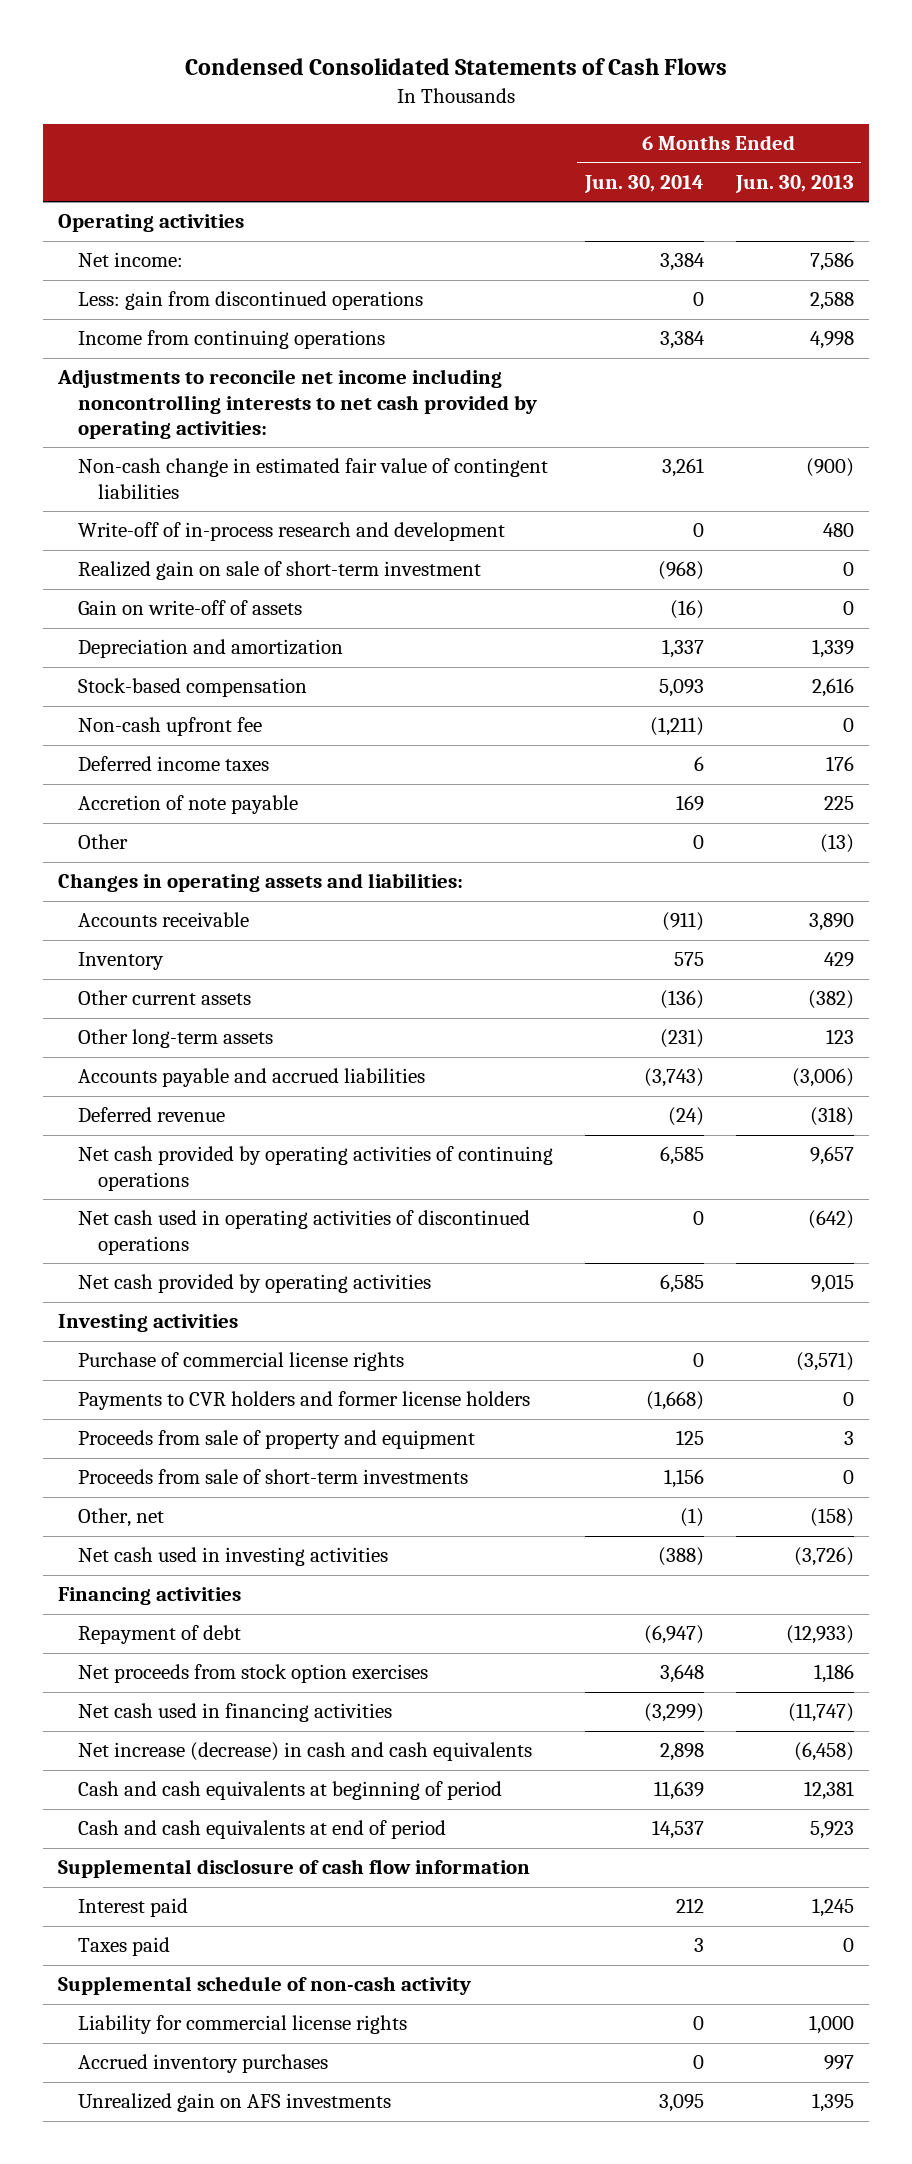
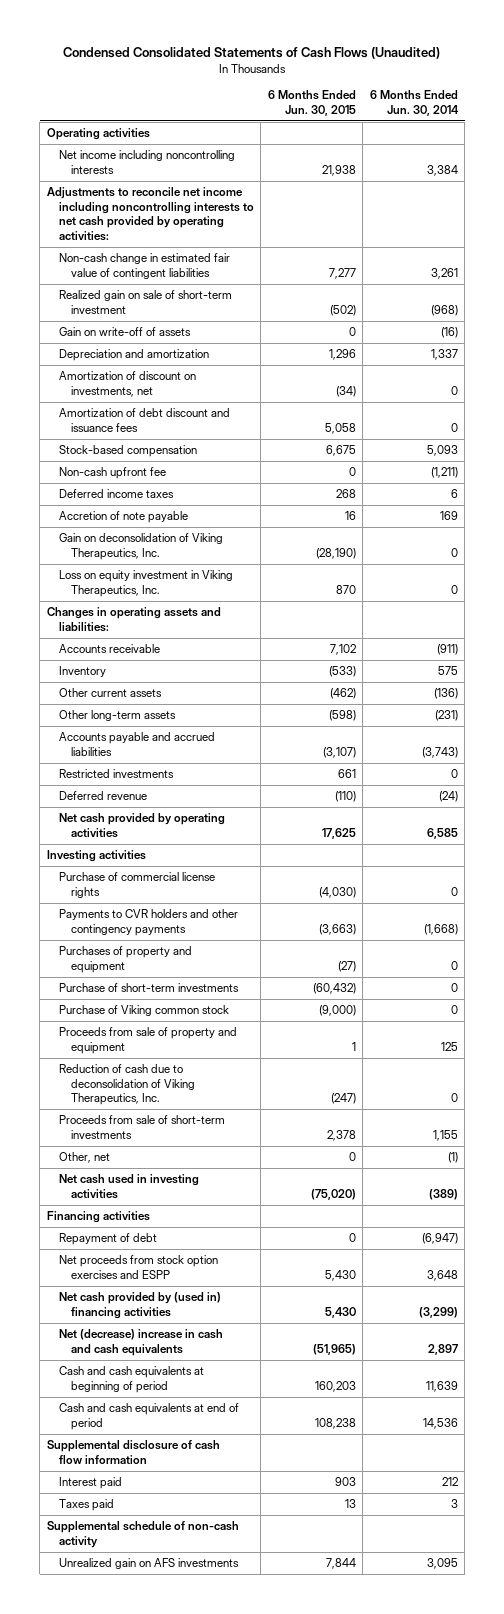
- Condensed Consolidated Statements of Cash Flows
+ Condensed Consolidated Statements of Cash Flows (Unaudited)
- | 6 Months Ended Jun. 30, 2014 | 6 Months Ended Jun. 30, 2013
+ | 6 Months Ended Jun. 30, 2015 | 6 Months Ended Jun. 30, 2014
- Net income: | 3,384 | 7,586
- Less: gain from discontinued operations | 0 | 2,588
- Income from continuing operations | 3,384 | 4,998
+ Net income including noncontrolling interests | 21,938 | 3,384
- Write-off of in-process research and development | 0 | 480
+ Amortization of discount on investments, net | (34) | 0
+ Amortization of debt discount and issuance fees | 5,058 | 0
- Other | 0 | (13)
+ Gain on deconsolidation of Viking Therapeutics, Inc. | (28,190) | 0
+ Loss on equity investment in Viking Therapeutics, Inc. | 870 | 0
+ Restricted investments | 661 | 0
- Net cash provided by operating activities of continuing operations | 6,585 | 9,657
- Net cash used in operating activities of discontinued operations | 0 | (642)
- Payments to CVR holders and former license holders | (1,668) | 0
+ Payments to CVR holders and other contingency payments | (3,663) | (1,668)
+ Purchases of property and equipment | (27) | 0
+ Purchase of short-term investments | (60,432) | 0
+ Purchase of Viking common stock | (9,000) | 0
- Proceeds from sale of short-term investments | 1,156 | 0
+ Reduction of cash due to deconsolidation of Viking Therapeutics, Inc. | (247) | 0
+ Proceeds from sale of short-term investments | 2,378 | 1,155
- Net cash used in investing activities | (388) | (3,726)
+ Net cash used in investing activities | (75,020) | (389)
- Net proceeds from stock option exercises | 3,648 | 1,186
- Net cash used in financing activities | (3,299) | (11,747)
- Net increase (decrease) in cash and cash equivalents | 2,898 | (6,458)
+ Net proceeds from stock option exercises and ESPP | 5,430 | 3,648
+ Net cash provided by (used in) financing activities | 5,430 | (3,299)
+ Net (decrease) increase in cash and cash equivalents | (51,965) | 2,897
- Cash and cash equivalents at end of period | 14,537 | 5,923
+ Cash and cash equivalents at end of period | 108,238 | 14,536
- Liability for commercial license rights | 0 | 1,000
- Accrued inventory purchases | 0 | 997

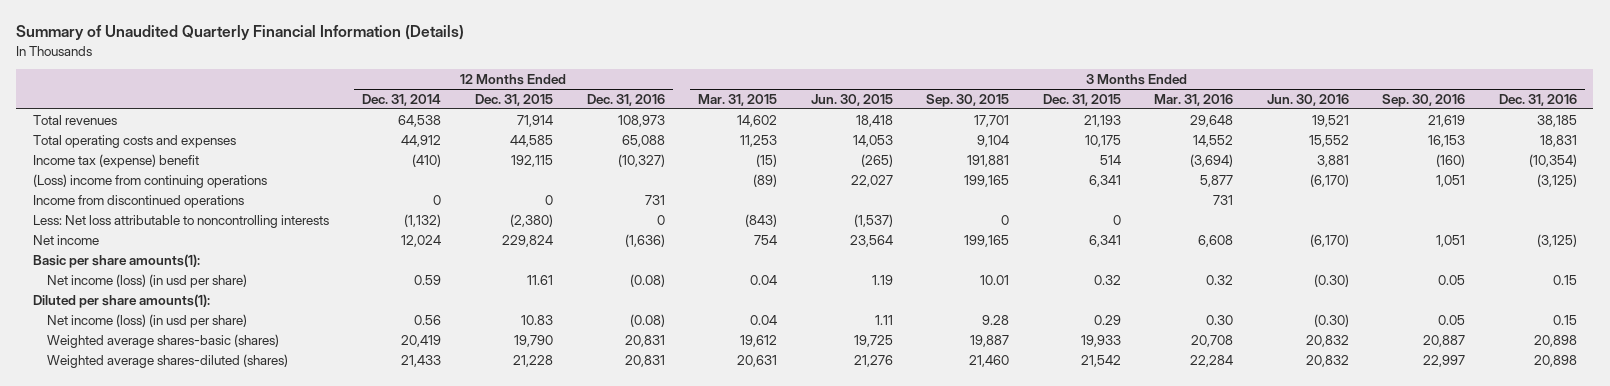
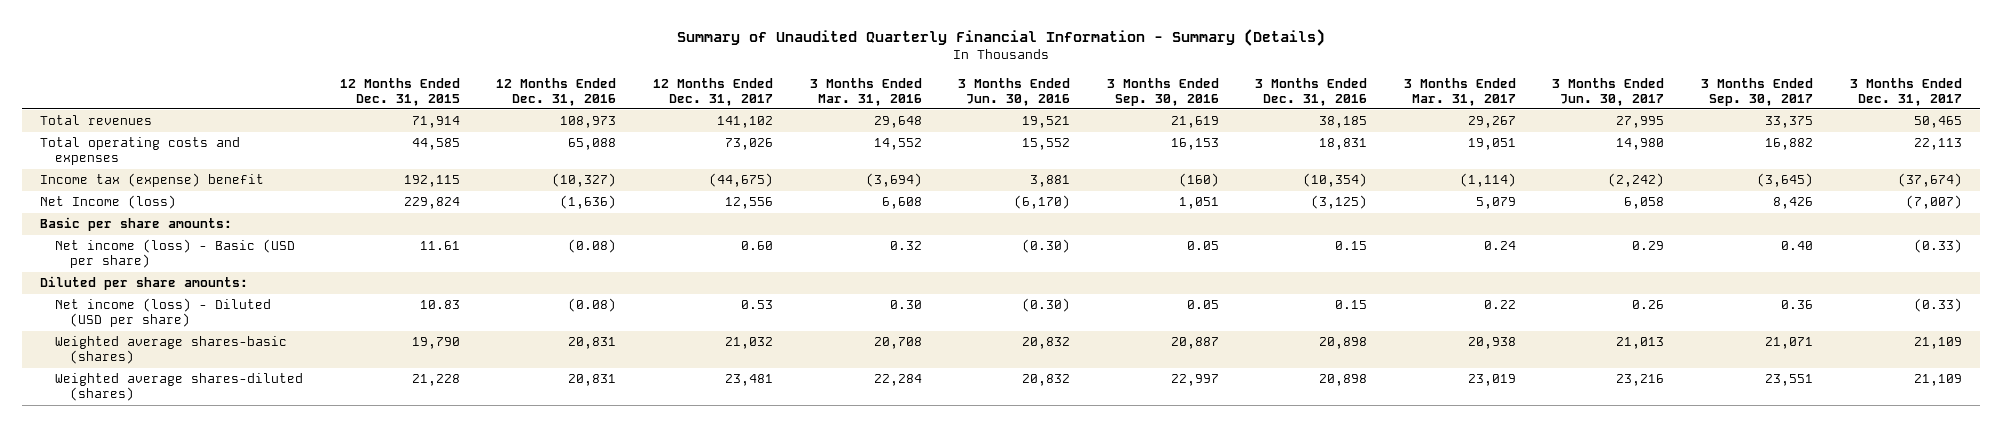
- Summary of Unaudited Quarterly Financial Information (Details)
+ Summary of Unaudited Quarterly Financial Information - Summary (Details)
- | 12 Months Ended Dec. 31, 2014 | 12 Months Ended Dec. 31, 2015 | 12 Months Ended Dec. 31, 2016 | 3 Months Ended Mar. 31, 2015 | 3 Months Ended Jun. 30, 2015 | 3 Months Ended Sep. 30, 2015 | 3 Months Ended Dec. 31, 2015 | 3 Months Ended Mar. 31, 2016 | 3 Months Ended Jun. 30, 2016 | 3 Months Ended Sep. 30, 2016 | 3 Months Ended Dec. 31, 2016
+ | 12 Months Ended Dec. 31, 2015 | 12 Months Ended Dec. 31, 2016 | 12 Months Ended Dec. 31, 2017 | 3 Months Ended Mar. 31, 2016 | 3 Months Ended Jun. 30, 2016 | 3 Months Ended Sep. 30, 2016 | 3 Months Ended Dec. 31, 2016 | 3 Months Ended Mar. 31, 2017 | 3 Months Ended Jun. 30, 2017 | 3 Months Ended Sep. 30, 2017 | 3 Months Ended Dec. 31, 2017
- (Loss) income from continuing operations | | | | (89) | 22,027 | 199,165 | 6,341 | 5,877 | (6,170) | 1,051 | (3,125)
- Income from discontinued operations | 0 | 0 | 731 | | | | | 731 | | |
- Less: Net loss attributable to noncontrolling interests | (1,132) | (2,380) | 0 | (843) | (1,537) | 0 | 0 | | | |
- Net income | 12,024 | 229,824 | (1,636) | 754 | 23,564 | 199,165 | 6,341 | 6,608 | (6,170) | 1,051 | (3,125)
- Basic per share amounts(1):
- Net income (loss) (in usd per share) | 0.59 | 11.61 | (0.08) | 0.04 | 1.19 | 10.01 | 0.32 | 0.32 | (0.30) | 0.05 | 0.15
- Diluted per share amounts(1):
- Net income (loss) (in usd per share) | 0.56 | 10.83 | (0.08) | 0.04 | 1.11 | 9.28 | 0.29 | 0.30 | (0.30) | 0.05 | 0.15
+ Net Income (loss) | 229,824 | (1,636) | 12,556 | 6,608 | (6,170) | 1,051 | (3,125) | 5,079 | 6,058 | 8,426 | (7,007)
+ Basic per share amounts:
+ Net income (loss) - Basic (USD per share) | 11.61 | (0.08) | 0.60 | 0.32 | (0.30) | 0.05 | 0.15 | 0.24 | 0.29 | 0.40 | (0.33)
+ Diluted per share amounts:
+ Net income (loss) - Diluted (USD per share) | 10.83 | (0.08) | 0.53 | 0.30 | (0.30) | 0.05 | 0.15 | 0.22 | 0.26 | 0.36 | (0.33)

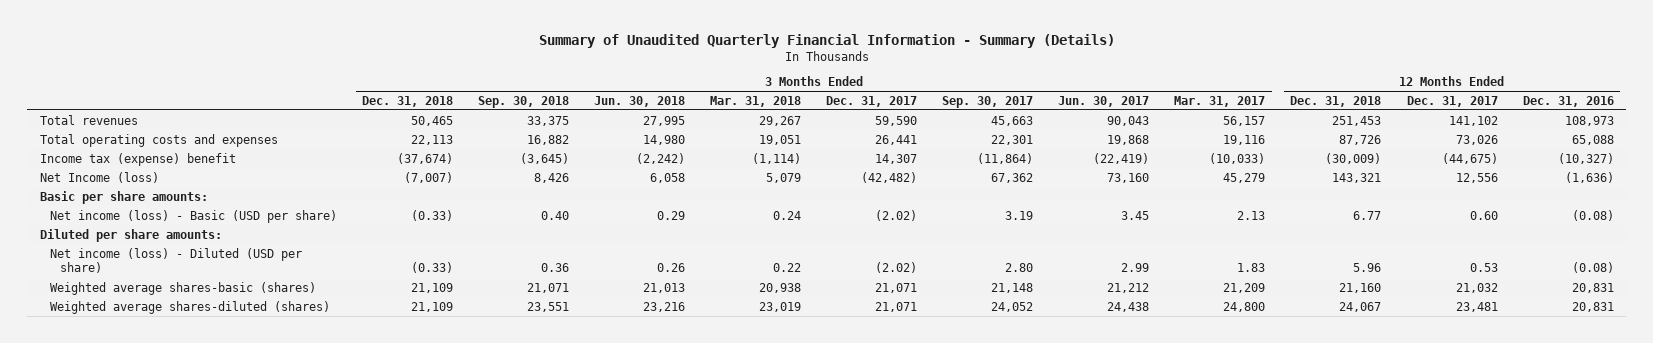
- | 12 Months Ended Dec. 31, 2015 | 12 Months Ended Dec. 31, 2016 | 12 Months Ended Dec. 31, 2017 | 3 Months Ended Mar. 31, 2016 | 3 Months Ended Jun. 30, 2016 | 3 Months Ended Sep. 30, 2016 | 3 Months Ended Dec. 31, 2016 | 3 Months Ended Mar. 31, 2017 | 3 Months Ended Jun. 30, 2017 | 3 Months Ended Sep. 30, 2017 | 3 Months Ended Dec. 31, 2017
+ | 3 Months Ended Dec. 31, 2018 | 3 Months Ended Sep. 30, 2018 | 3 Months Ended Jun. 30, 2018 | 3 Months Ended Mar. 31, 2018 | 3 Months Ended Dec. 31, 2017 | 3 Months Ended Sep. 30, 2017 | 3 Months Ended Jun. 30, 2017 | 3 Months Ended Mar. 31, 2017 | 12 Months Ended Dec. 31, 2018 | 12 Months Ended Dec. 31, 2017 | 12 Months Ended Dec. 31, 2016
- Total revenues | 71,914 | 108,973 | 141,102 | 29,648 | 19,521 | 21,619 | 38,185 | 29,267 | 27,995 | 33,375 | 50,465
- Total operating costs and expenses | 44,585 | 65,088 | 73,026 | 14,552 | 15,552 | 16,153 | 18,831 | 19,051 | 14,980 | 16,882 | 22,113
- Income tax (expense) benefit | 192,115 | (10,327) | (44,675) | (3,694) | 3,881 | (160) | (10,354) | (1,114) | (2,242) | (3,645) | (37,674)
- Net Income (loss) | 229,824 | (1,636) | 12,556 | 6,608 | (6,170) | 1,051 | (3,125) | 5,079 | 6,058 | 8,426 | (7,007)
+ Total revenues | 50,465 | 33,375 | 27,995 | 29,267 | 59,590 | 45,663 | 90,043 | 56,157 | 251,453 | 141,102 | 108,973
+ Total operating costs and expenses | 22,113 | 16,882 | 14,980 | 19,051 | 26,441 | 22,301 | 19,868 | 19,116 | 87,726 | 73,026 | 65,088
+ Income tax (expense) benefit | (37,674) | (3,645) | (2,242) | (1,114) | 14,307 | (11,864) | (22,419) | (10,033) | (30,009) | (44,675) | (10,327)
+ Net Income (loss) | (7,007) | 8,426 | 6,058 | 5,079 | (42,482) | 67,362 | 73,160 | 45,279 | 143,321 | 12,556 | (1,636)
- Net income (loss) - Basic (USD per share) | 11.61 | (0.08) | 0.60 | 0.32 | (0.30) | 0.05 | 0.15 | 0.24 | 0.29 | 0.40 | (0.33)
+ Net income (loss) - Basic (USD per share) | (0.33) | 0.40 | 0.29 | 0.24 | (2.02) | 3.19 | 3.45 | 2.13 | 6.77 | 0.60 | (0.08)
- Net income (loss) - Diluted (USD per share) | 10.83 | (0.08) | 0.53 | 0.30 | (0.30) | 0.05 | 0.15 | 0.22 | 0.26 | 0.36 | (0.33)
- Weighted average shares-basic (shares) | 19,790 | 20,831 | 21,032 | 20,708 | 20,832 | 20,887 | 20,898 | 20,938 | 21,013 | 21,071 | 21,109
- Weighted average shares-diluted (shares) | 21,228 | 20,831 | 23,481 | 22,284 | 20,832 | 22,997 | 20,898 | 23,019 | 23,216 | 23,551 | 21,109
+ Net income (loss) - Diluted (USD per share) | (0.33) | 0.36 | 0.26 | 0.22 | (2.02) | 2.80 | 2.99 | 1.83 | 5.96 | 0.53 | (0.08)
+ Weighted average shares-basic (shares) | 21,109 | 21,071 | 21,013 | 20,938 | 21,071 | 21,148 | 21,212 | 21,209 | 21,160 | 21,032 | 20,831
+ Weighted average shares-diluted (shares) | 21,109 | 23,551 | 23,216 | 23,019 | 21,071 | 24,052 | 24,438 | 24,800 | 24,067 | 23,481 | 20,831

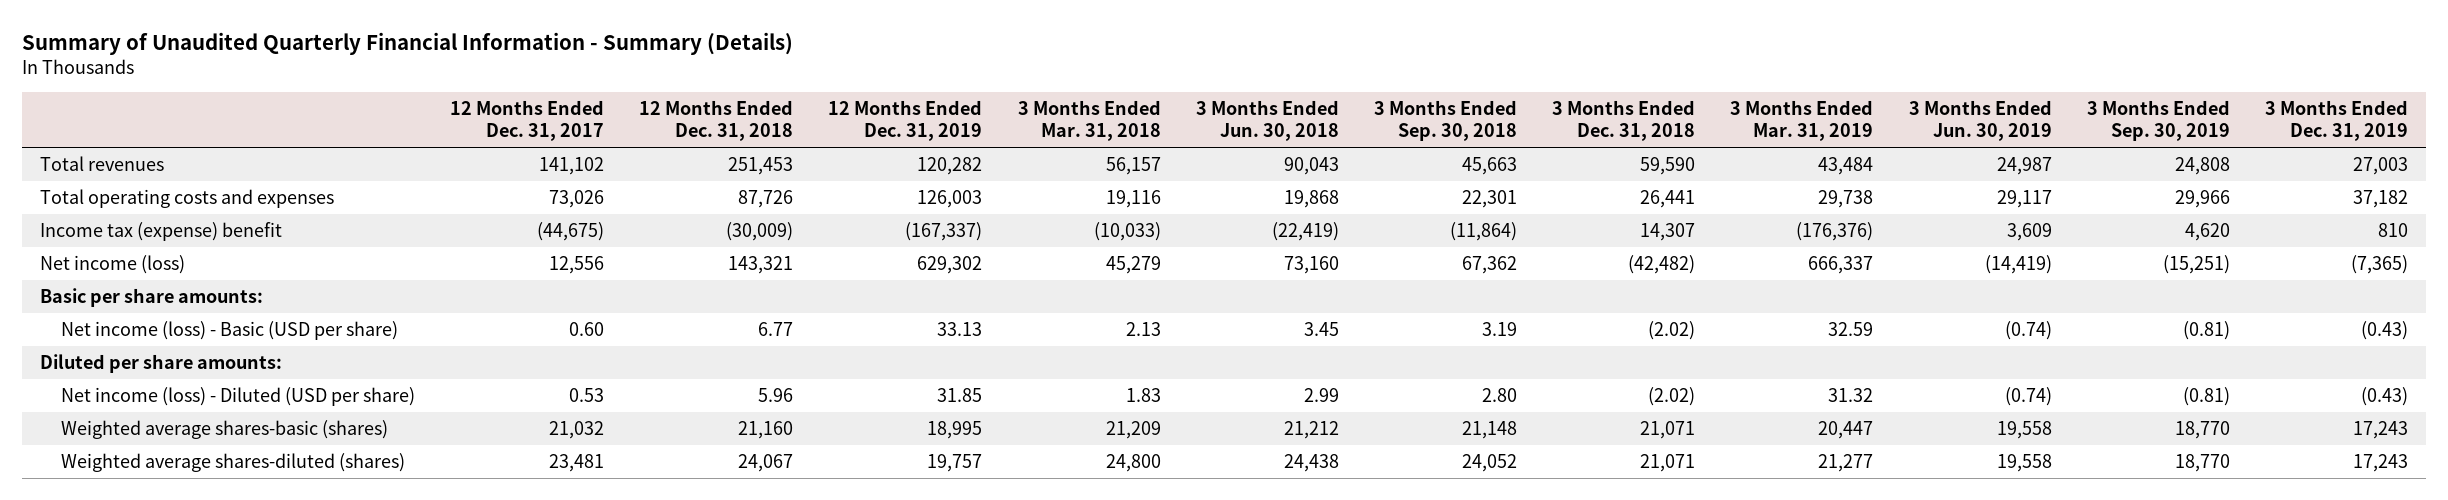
- | 3 Months Ended Dec. 31, 2018 | 3 Months Ended Sep. 30, 2018 | 3 Months Ended Jun. 30, 2018 | 3 Months Ended Mar. 31, 2018 | 3 Months Ended Dec. 31, 2017 | 3 Months Ended Sep. 30, 2017 | 3 Months Ended Jun. 30, 2017 | 3 Months Ended Mar. 31, 2017 | 12 Months Ended Dec. 31, 2018 | 12 Months Ended Dec. 31, 2017 | 12 Months Ended Dec. 31, 2016
+ | 12 Months Ended Dec. 31, 2017 | 12 Months Ended Dec. 31, 2018 | 12 Months Ended Dec. 31, 2019 | 3 Months Ended Mar. 31, 2018 | 3 Months Ended Jun. 30, 2018 | 3 Months Ended Sep. 30, 2018 | 3 Months Ended Dec. 31, 2018 | 3 Months Ended Mar. 31, 2019 | 3 Months Ended Jun. 30, 2019 | 3 Months Ended Sep. 30, 2019 | 3 Months Ended Dec. 31, 2019
- Total revenues | 50,465 | 33,375 | 27,995 | 29,267 | 59,590 | 45,663 | 90,043 | 56,157 | 251,453 | 141,102 | 108,973
- Total operating costs and expenses | 22,113 | 16,882 | 14,980 | 19,051 | 26,441 | 22,301 | 19,868 | 19,116 | 87,726 | 73,026 | 65,088
- Income tax (expense) benefit | (37,674) | (3,645) | (2,242) | (1,114) | 14,307 | (11,864) | (22,419) | (10,033) | (30,009) | (44,675) | (10,327)
- Net Income (loss) | (7,007) | 8,426 | 6,058 | 5,079 | (42,482) | 67,362 | 73,160 | 45,279 | 143,321 | 12,556 | (1,636)
+ Total revenues | 141,102 | 251,453 | 120,282 | 56,157 | 90,043 | 45,663 | 59,590 | 43,484 | 24,987 | 24,808 | 27,003
+ Total operating costs and expenses | 73,026 | 87,726 | 126,003 | 19,116 | 19,868 | 22,301 | 26,441 | 29,738 | 29,117 | 29,966 | 37,182
+ Income tax (expense) benefit | (44,675) | (30,009) | (167,337) | (10,033) | (22,419) | (11,864) | 14,307 | (176,376) | 3,609 | 4,620 | 810
+ Net income (loss) | 12,556 | 143,321 | 629,302 | 45,279 | 73,160 | 67,362 | (42,482) | 666,337 | (14,419) | (15,251) | (7,365)
- Net income (loss) - Basic (USD per share) | (0.33) | 0.40 | 0.29 | 0.24 | (2.02) | 3.19 | 3.45 | 2.13 | 6.77 | 0.60 | (0.08)
+ Net income (loss) - Basic (USD per share) | 0.60 | 6.77 | 33.13 | 2.13 | 3.45 | 3.19 | (2.02) | 32.59 | (0.74) | (0.81) | (0.43)
- Net income (loss) - Diluted (USD per share) | (0.33) | 0.36 | 0.26 | 0.22 | (2.02) | 2.80 | 2.99 | 1.83 | 5.96 | 0.53 | (0.08)
- Weighted average shares-basic (shares) | 21,109 | 21,071 | 21,013 | 20,938 | 21,071 | 21,148 | 21,212 | 21,209 | 21,160 | 21,032 | 20,831
- Weighted average shares-diluted (shares) | 21,109 | 23,551 | 23,216 | 23,019 | 21,071 | 24,052 | 24,438 | 24,800 | 24,067 | 23,481 | 20,831
+ Net income (loss) - Diluted (USD per share) | 0.53 | 5.96 | 31.85 | 1.83 | 2.99 | 2.80 | (2.02) | 31.32 | (0.74) | (0.81) | (0.43)
+ Weighted average shares-basic (shares) | 21,032 | 21,160 | 18,995 | 21,209 | 21,212 | 21,148 | 21,071 | 20,447 | 19,558 | 18,770 | 17,243
+ Weighted average shares-diluted (shares) | 23,481 | 24,067 | 19,757 | 24,800 | 24,438 | 24,052 | 21,071 | 21,277 | 19,558 | 18,770 | 17,243

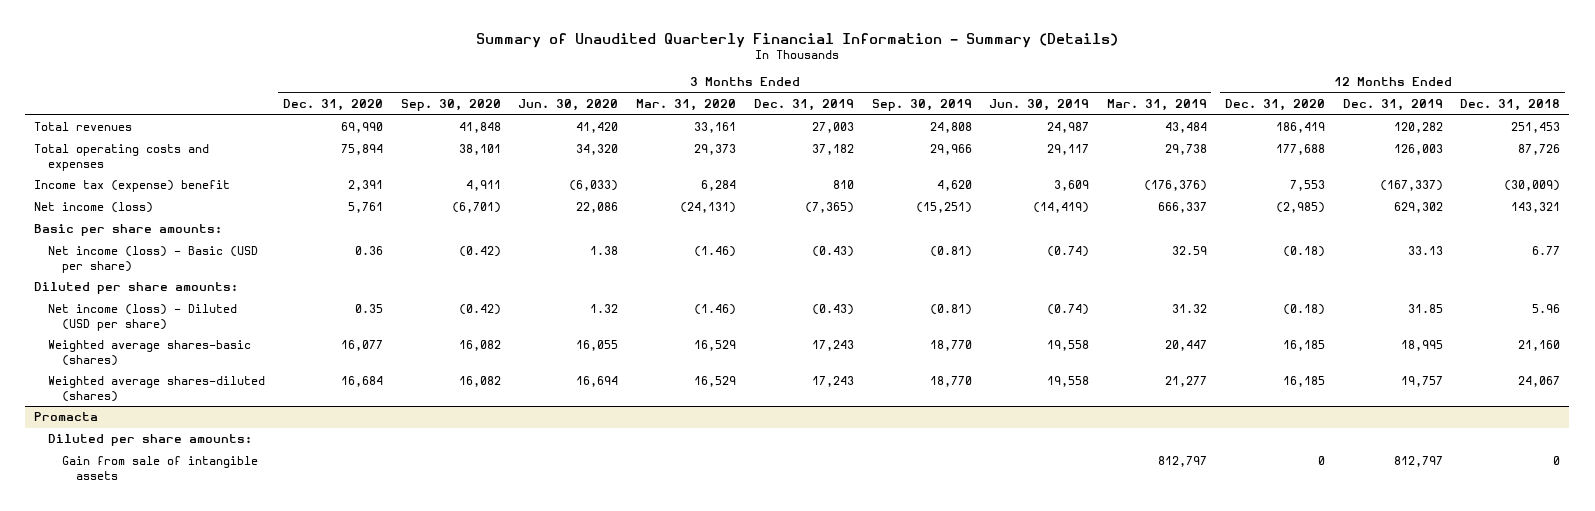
- | 12 Months Ended Dec. 31, 2017 | 12 Months Ended Dec. 31, 2018 | 12 Months Ended Dec. 31, 2019 | 3 Months Ended Mar. 31, 2018 | 3 Months Ended Jun. 30, 2018 | 3 Months Ended Sep. 30, 2018 | 3 Months Ended Dec. 31, 2018 | 3 Months Ended Mar. 31, 2019 | 3 Months Ended Jun. 30, 2019 | 3 Months Ended Sep. 30, 2019 | 3 Months Ended Dec. 31, 2019
+ | 3 Months Ended Dec. 31, 2020 | 3 Months Ended Sep. 30, 2020 | 3 Months Ended Jun. 30, 2020 | 3 Months Ended Mar. 31, 2020 | 3 Months Ended Dec. 31, 2019 | 3 Months Ended Sep. 30, 2019 | 3 Months Ended Jun. 30, 2019 | 3 Months Ended Mar. 31, 2019 | 12 Months Ended Dec. 31, 2020 | 12 Months Ended Dec. 31, 2019 | 12 Months Ended Dec. 31, 2018
+ Promacta
+ Diluted per share amounts:
+ Gain from sale of intangible assets | | | | | | | | 812,797 | 0 | 812,797 | 0

